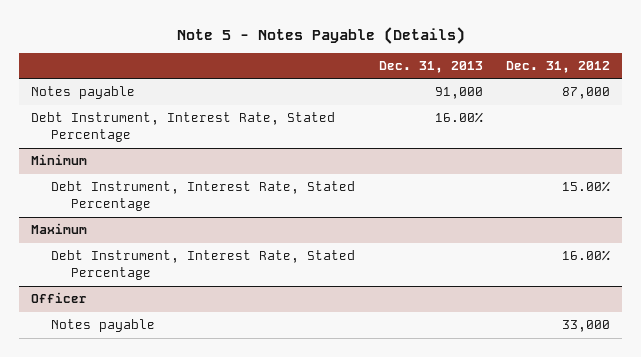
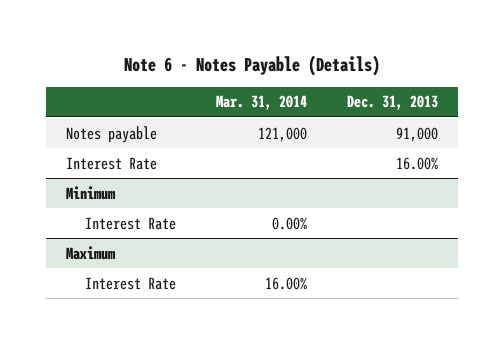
- Note 5 - Notes Payable (Details)
+ Note 6 - Notes Payable (Details)
- | Dec. 31, 2013 | Dec. 31, 2012
+ | Mar. 31, 2014 | Dec. 31, 2013
- Debt Instrument, Interest Rate, Stated Percentage | 16.00% |
+ Interest Rate | | 16.00%
@ Minimum
- Debt Instrument, Interest Rate, Stated Percentage | | 15.00%
+ Interest Rate | 0.00% |
@ Maximum
- Debt Instrument, Interest Rate, Stated Percentage | | 16.00%
- Officer
- Notes payable | | 33,000
@ Maximum
+ Interest Rate | 16.00% |

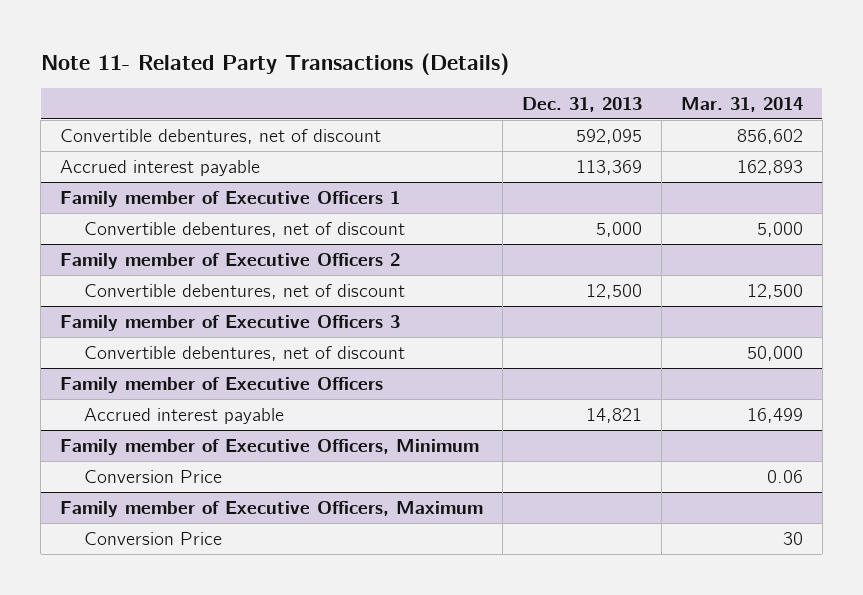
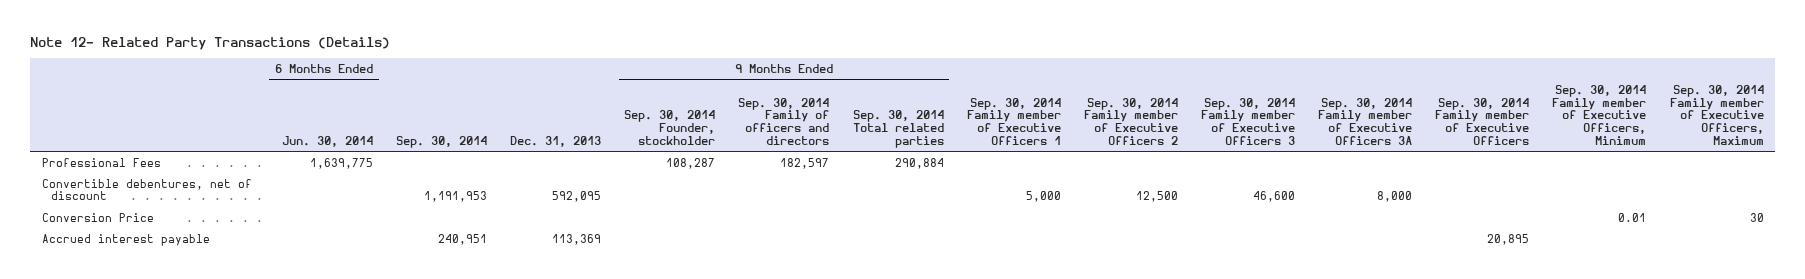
- Note 11- Related Party Transactions (Details)
+ Note 12- Related Party Transactions (Details)
- | Dec. 31, 2013 | Mar. 31, 2014
+ | 6 Months Ended Jun. 30, 2014 | Sep. 30, 2014 | Dec. 31, 2013 | 9 Months Ended Sep. 30, 2014 Founder, stockholder | 9 Months Ended Sep. 30, 2014 Family of officers and directors | 9 Months Ended Sep. 30, 2014 Total related parties | Sep. 30, 2014 Family member of Executive Officers 1 | Sep. 30, 2014 Family member of Executive Officers 2 | Sep. 30, 2014 Family member of Executive Officers 3 | Sep. 30, 2014 Family member of Executive Officers 3A | Sep. 30, 2014 Family member of Executive Officers | Sep. 30, 2014 Family member of Executive Officers, Minimum | Sep. 30, 2014 Family member of Executive Officers, Maximum
+ Professional Fees | 1,639,775 | | | 108,287 | 182,597 | 290,884 | | | | | | |
+ Conversion Price | | | | | | | | | | | | 0.01 | 30
- Family member of Executive Officers 1
- Convertible debentures, net of discount | 5,000 | 5,000
- Family member of Executive Officers 2
- Convertible debentures, net of discount | 12,500 | 12,500
- Family member of Executive Officers 3
- Convertible debentures, net of discount | | 50,000
- Family member of Executive Officers
- Accrued interest payable | 14,821 | 16,499
- Family member of Executive Officers, Minimum
- Conversion Price | | 0.06
- Family member of Executive Officers, Maximum
- Conversion Price | | 30

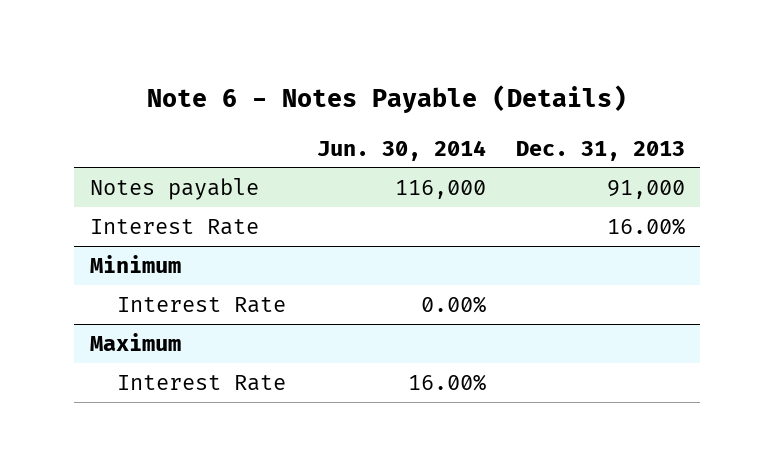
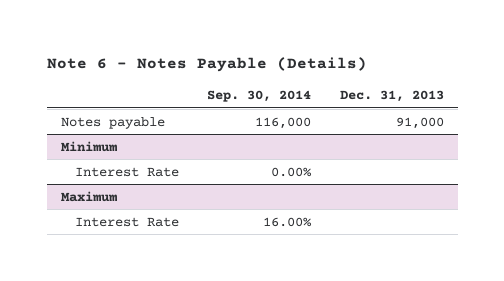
- | Jun. 30, 2014 | Dec. 31, 2013
+ | Sep. 30, 2014 | Dec. 31, 2013
- Interest Rate | | 16.00%

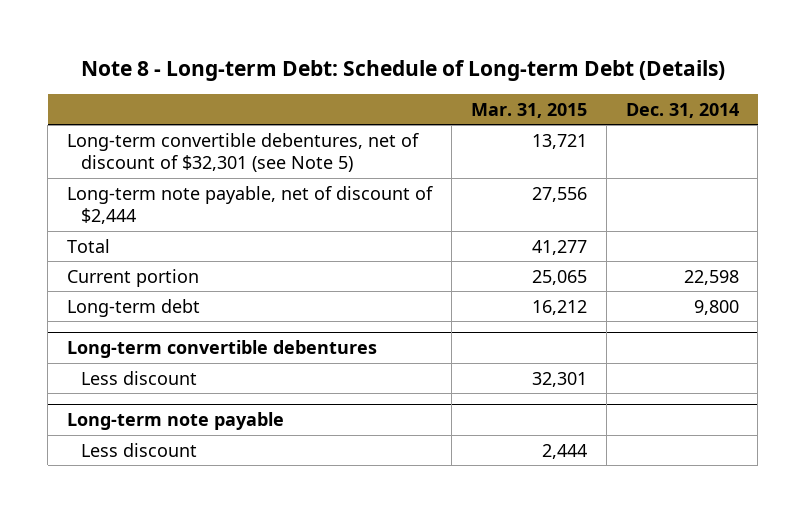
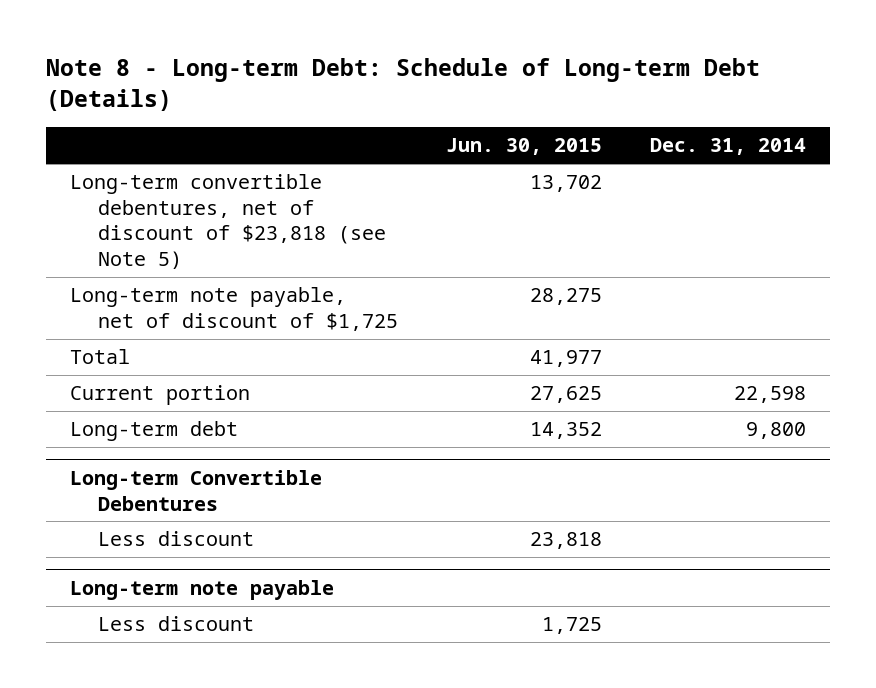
- | Mar. 31, 2015 | Dec. 31, 2014
+ | Jun. 30, 2015 | Dec. 31, 2014
- Long-term convertible debentures, net of discount of $32,301 (see Note 5) | 13,721 |
- Long-term note payable, net of discount of $2,444 | 27,556 |
+ Long-term convertible debentures, net of discount of $23,818 (see Note 5) | 13,702 |
+ Long-term note payable, net of discount of $1,725 | 28,275 |
- Long-term convertible debentures
+ Long-term Convertible Debentures

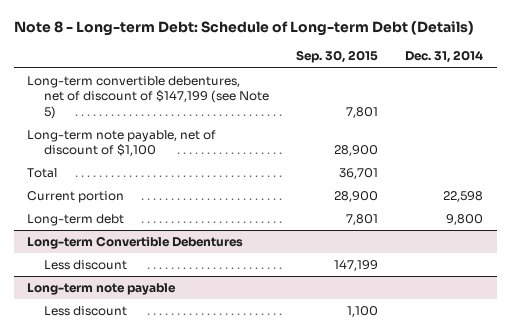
- | Jun. 30, 2015 | Dec. 31, 2014
+ | Sep. 30, 2015 | Dec. 31, 2014
- Long-term convertible debentures, net of discount of $23,818 (see Note 5) | 13,702 |
- Long-term note payable, net of discount of $1,725 | 28,275 |
+ Long-term convertible debentures, net of discount of $147,199 (see Note 5) | 7,801 |
+ Long-term note payable, net of discount of $1,100 | 28,900 |

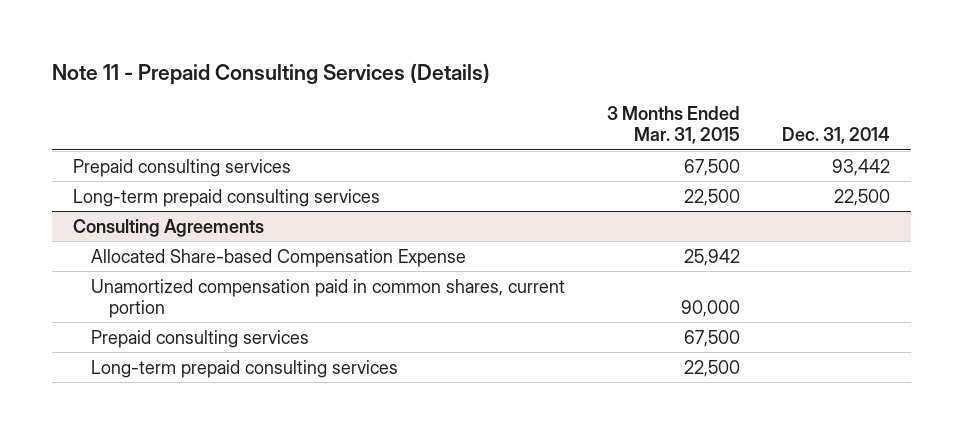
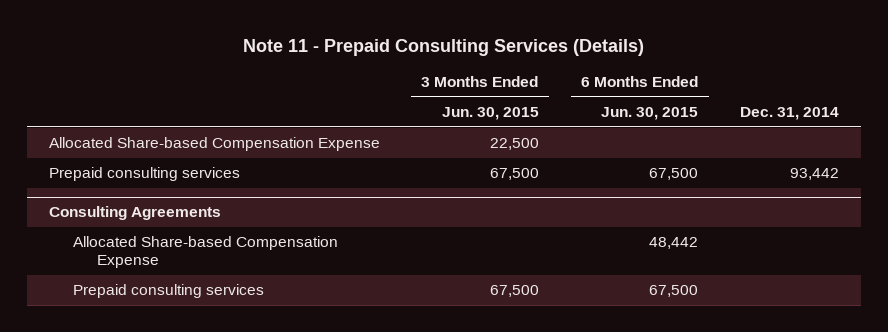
- | 3 Months Ended Mar. 31, 2015 | Dec. 31, 2014
+ | 3 Months Ended Jun. 30, 2015 | 6 Months Ended Jun. 30, 2015 | Dec. 31, 2014
+ Allocated Share-based Compensation Expense | 22,500 | |
- Long-term prepaid consulting services | 22,500 | 22,500
@ Consulting Agreements
- Unamortized compensation paid in common shares, current portion | 90,000 |
- Long-term prepaid consulting services | 22,500 |

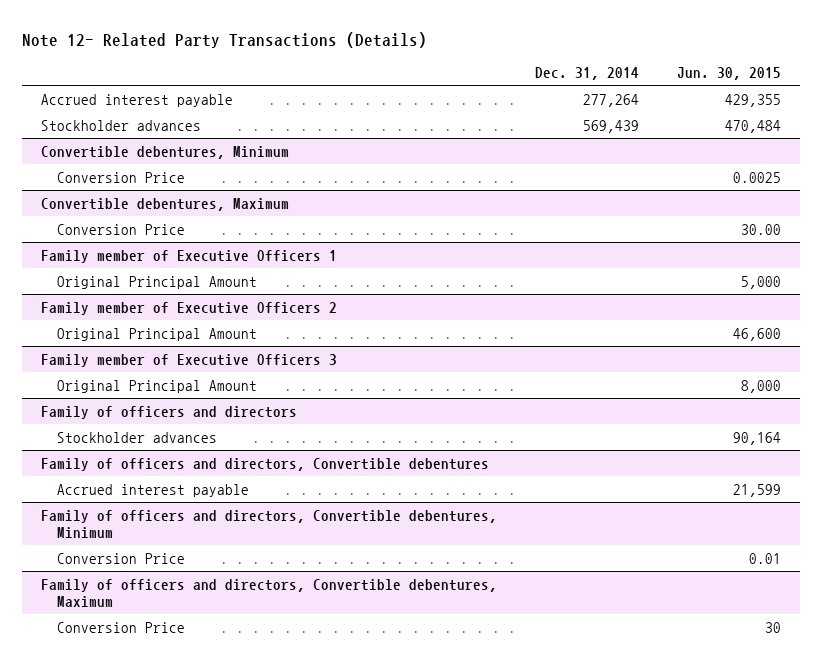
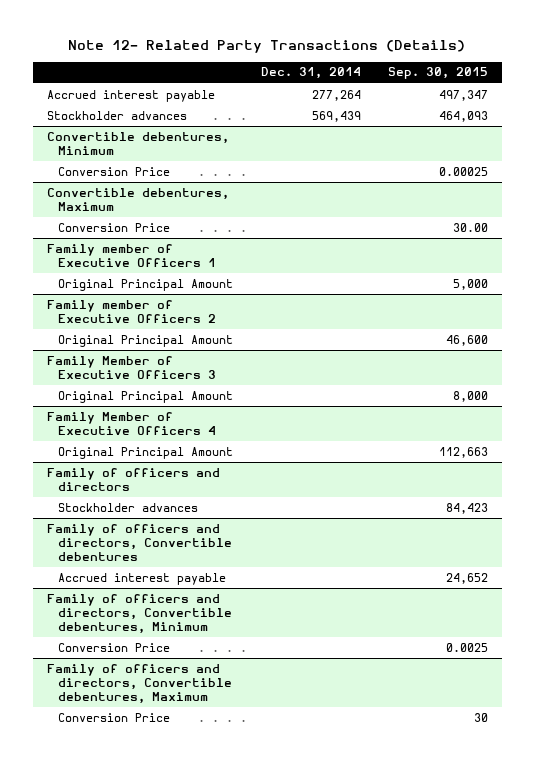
- | Dec. 31, 2014 | Jun. 30, 2015
+ | Dec. 31, 2014 | Sep. 30, 2015
- Family member of Executive Officers 3
+ Family Member of Executive Officers 3
+ Family Member of Executive Officers 4
+ Original Principal Amount | | 112,663

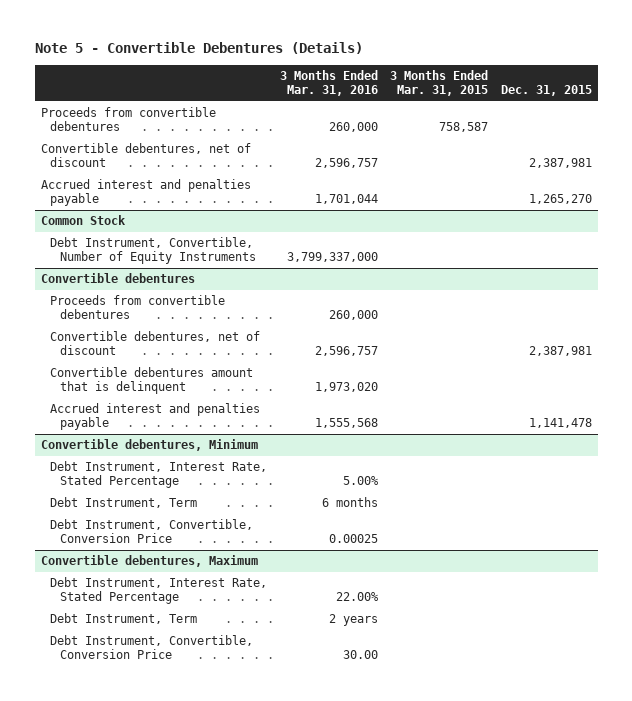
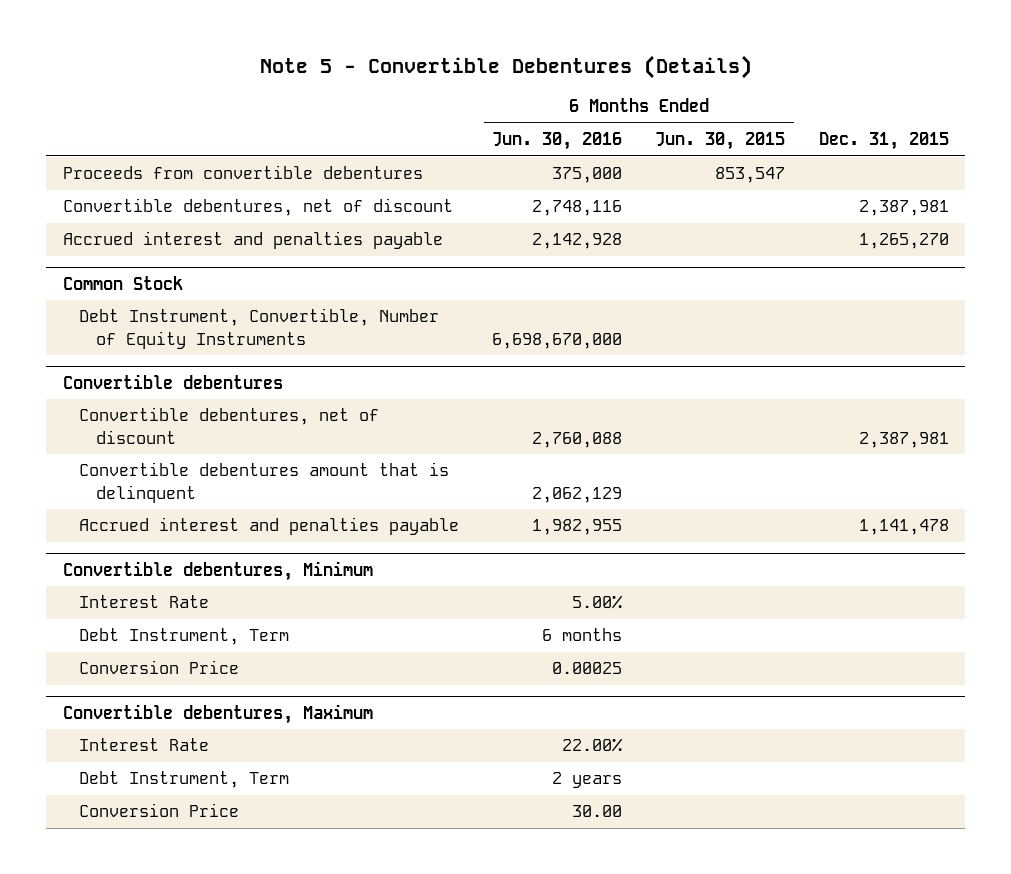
- | 3 Months Ended Mar. 31, 2016 | 3 Months Ended Mar. 31, 2015 | Dec. 31, 2015
+ | 6 Months Ended Jun. 30, 2016 | 6 Months Ended Jun. 30, 2015 | Dec. 31, 2015
@ Convertible debentures
- Proceeds from convertible debentures | 260,000 | |
@ Convertible debentures, Minimum
- Debt Instrument, Interest Rate, Stated Percentage | 5.00% | |
+ Interest Rate | 5.00% | |
- Debt Instrument, Convertible, Conversion Price | 0.00025 | |
+ Conversion Price | 0.00025 | |
@ Convertible debentures, Maximum
- Debt Instrument, Interest Rate, Stated Percentage | 22.00% | |
+ Interest Rate | 22.00% | |
- Debt Instrument, Convertible, Conversion Price | 30.00 | |
+ Conversion Price | 30.00 | |

